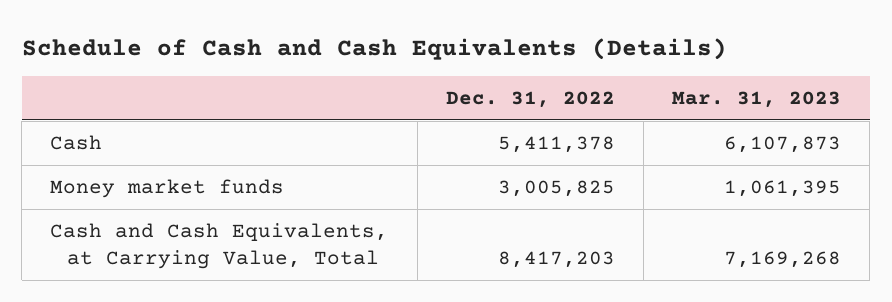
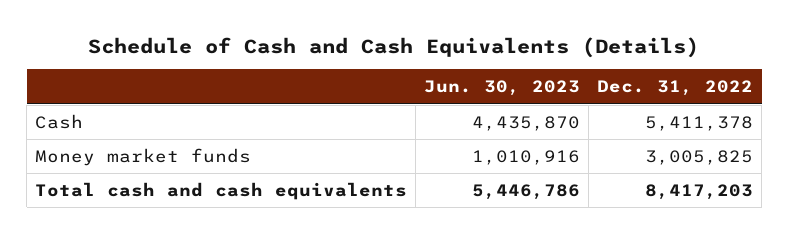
- | Dec. 31, 2022 | Mar. 31, 2023
+ | Jun. 30, 2023 | Dec. 31, 2022
- Cash and Cash Equivalents, at Carrying Value, Total | 8,417,203 | 7,169,268
+ Total cash and cash equivalents | 5,446,786 | 8,417,203

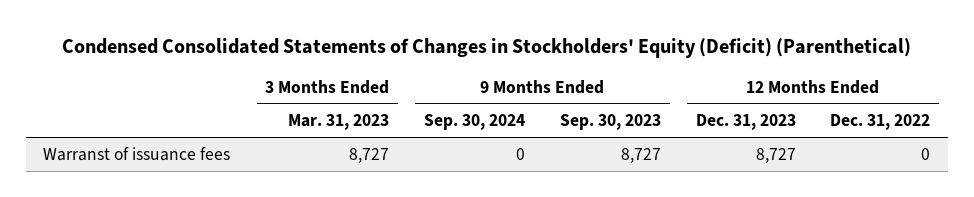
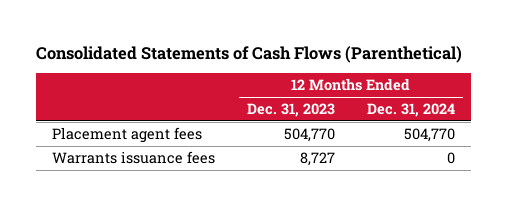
- Condensed Consolidated Statements of Changes in Stockholders' Equity (Deficit) (Parenthetical)
+ Consolidated Statements of Cash Flows (Parenthetical)
- | 3 Months Ended Mar. 31, 2023 | 9 Months Ended Sep. 30, 2024 | 9 Months Ended Sep. 30, 2023 | 12 Months Ended Dec. 31, 2023 | 12 Months Ended Dec. 31, 2022
+ | 12 Months Ended Dec. 31, 2023 | 12 Months Ended Dec. 31, 2024
- Warranst of issuance fees | 8,727 | 0 | 8,727 | 8,727 | 0
+ Placement agent fees | 504,770 | 504,770
+ Warrants issuance fees | 8,727 | 0

